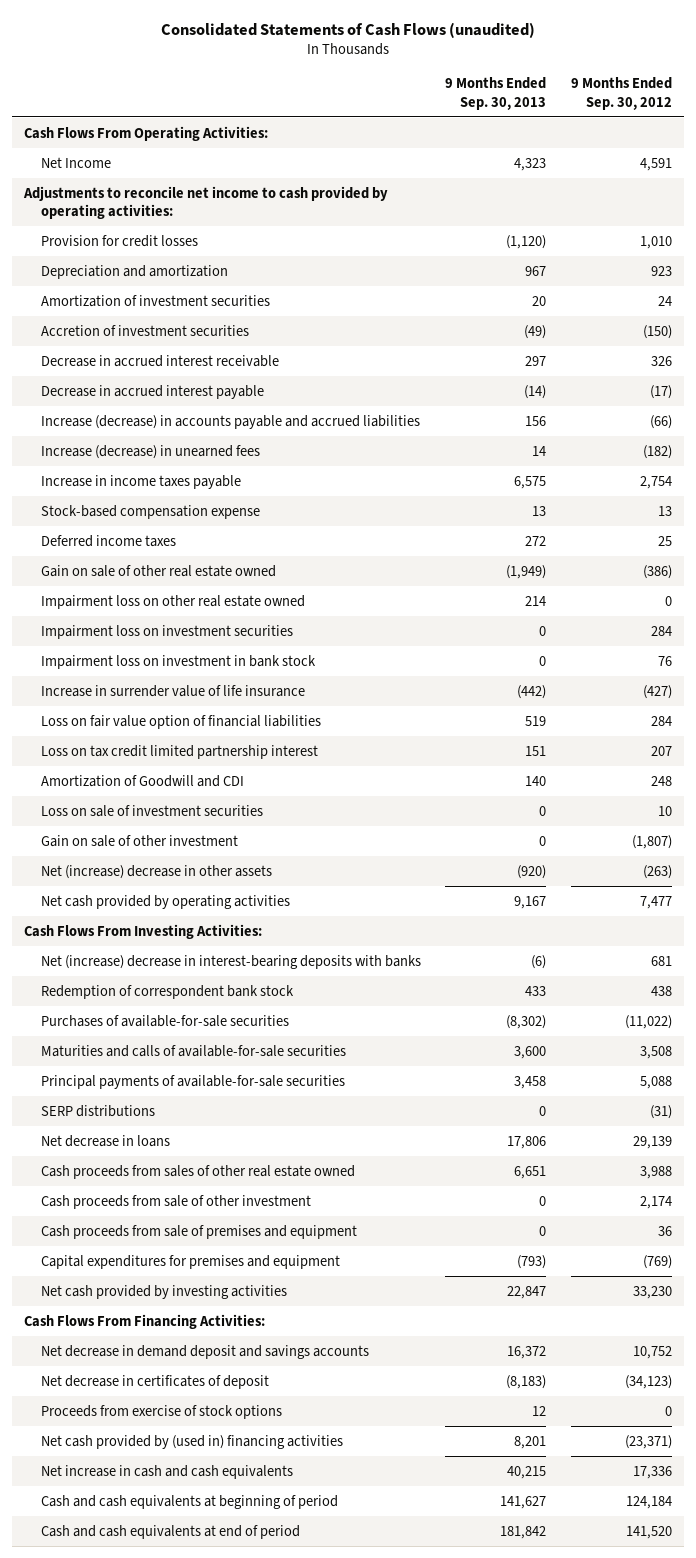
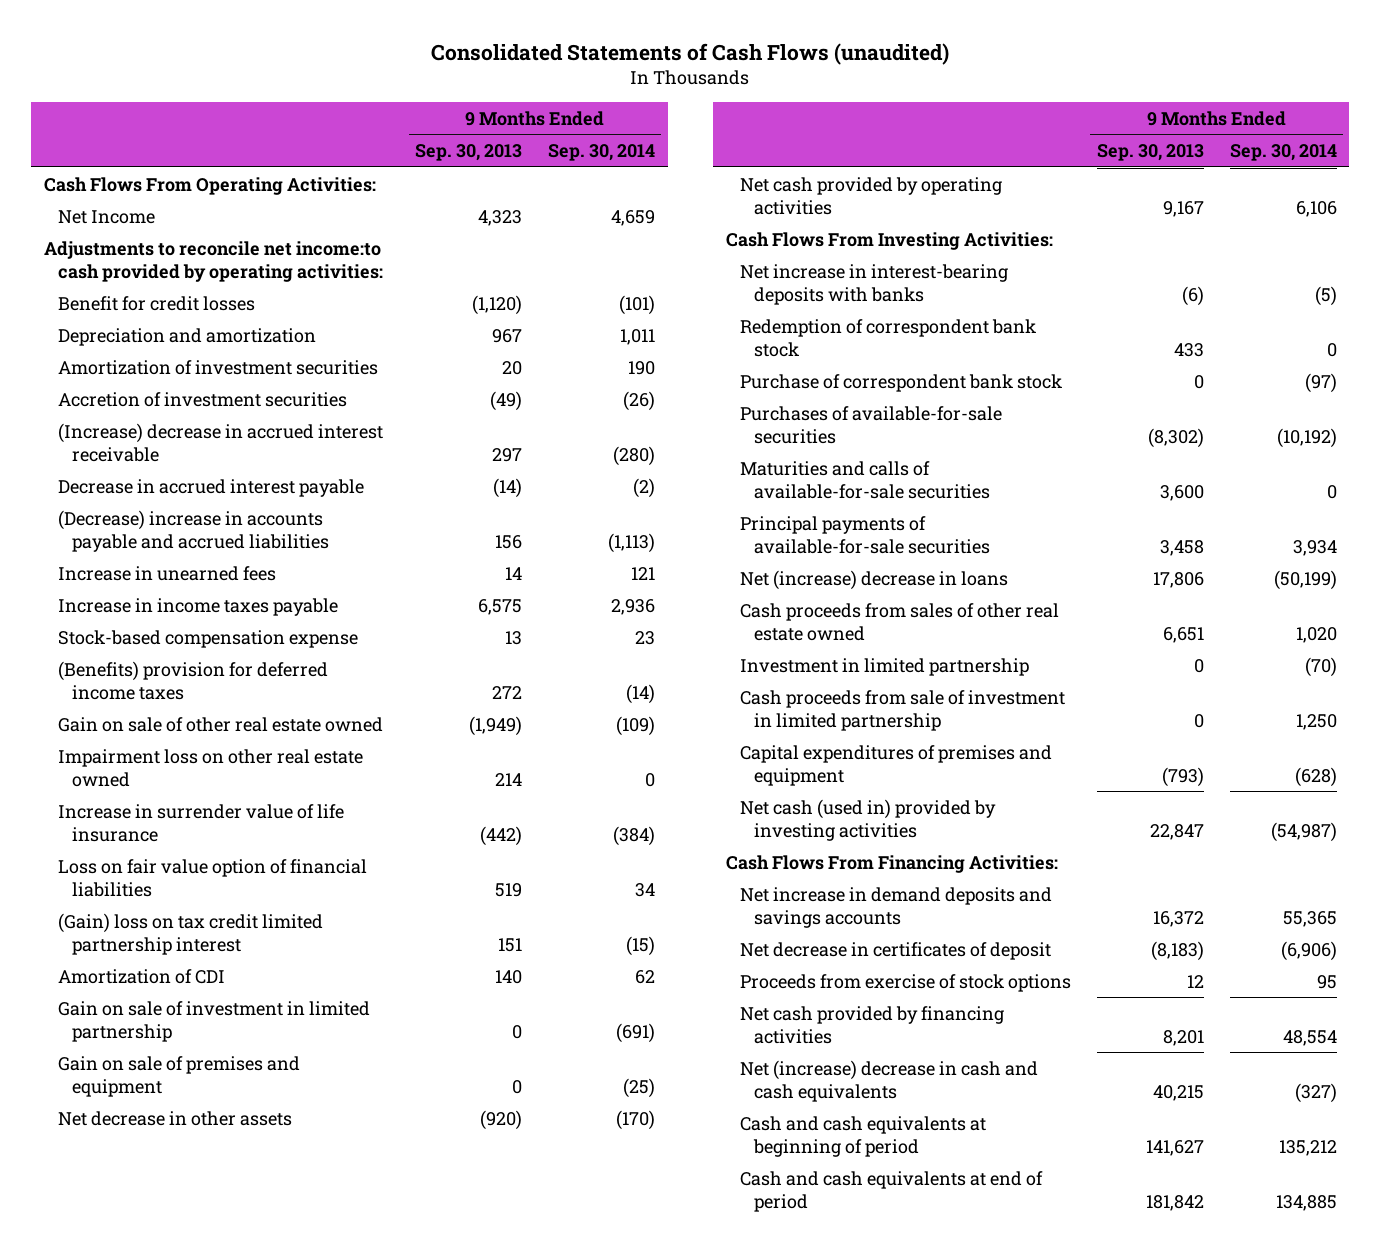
- | 9 Months Ended Sep. 30, 2013 | 9 Months Ended Sep. 30, 2012
+ | 9 Months Ended Sep. 30, 2013 | 9 Months Ended Sep. 30, 2014
- Adjustments to reconcile net income to cash provided by operating activities:
- Provision for credit losses | (1,120) | 1,010
+ Adjustments to reconcile net income:to cash provided by operating activities:
+ Benefit for credit losses | (1,120) | (101)
- Decrease in accrued interest receivable | 297 | 326
+ (Increase) decrease in accrued interest receivable | 297 | (280)
- Increase (decrease) in accounts payable and accrued liabilities | 156 | (66)
- Increase (decrease) in unearned fees | 14 | (182)
+ (Decrease) increase in accounts payable and accrued liabilities | 156 | (1,113)
+ Increase in unearned fees | 14 | 121
- Deferred income taxes | 272 | 25
+ (Benefits) provision for deferred income taxes | 272 | (14)
- Impairment loss on investment securities | 0 | 284
- Impairment loss on investment in bank stock | 0 | 76
- Loss on tax credit limited partnership interest | 151 | 207
- Amortization of Goodwill and CDI | 140 | 248
- Loss on sale of investment securities | 0 | 10
- Gain on sale of other investment | 0 | (1,807)
- Net (increase) decrease in other assets | (920) | (263)
+ (Gain) loss on tax credit limited partnership interest | 151 | (15)
+ Amortization of CDI | 140 | 62
+ Gain on sale of investment in limited partnership | 0 | (691)
+ Gain on sale of premises and equipment | 0 | (25)
+ Net decrease in other assets | (920) | (170)
- Net (increase) decrease in interest-bearing deposits with banks | (6) | 681
+ Net increase in interest-bearing deposits with banks | (6) | (5)
+ Purchase of correspondent bank stock | 0 | (97)
- SERP distributions | 0 | (31)
- Net decrease in loans | 17,806 | 29,139
+ Net (increase) decrease in loans | 17,806 | (50,199)
- Cash proceeds from sale of other investment | 0 | 2,174
- Cash proceeds from sale of premises and equipment | 0 | 36
- Capital expenditures for premises and equipment | (793) | (769)
- Net cash provided by investing activities | 22,847 | 33,230
+ Investment in limited partnership | 0 | (70)
+ Cash proceeds from sale of investment in limited partnership | 0 | 1,250
+ Capital expenditures of premises and equipment | (793) | (628)
+ Net cash (used in) provided by investing activities | 22,847 | (54,987)
- Net decrease in demand deposit and savings accounts | 16,372 | 10,752
+ Net increase in demand deposits and savings accounts | 16,372 | 55,365
- Net cash provided by (used in) financing activities | 8,201 | (23,371)
- Net increase in cash and cash equivalents | 40,215 | 17,336
+ Net cash provided by financing activities | 8,201 | 48,554
+ Net (increase) decrease in cash and cash equivalents | 40,215 | (327)

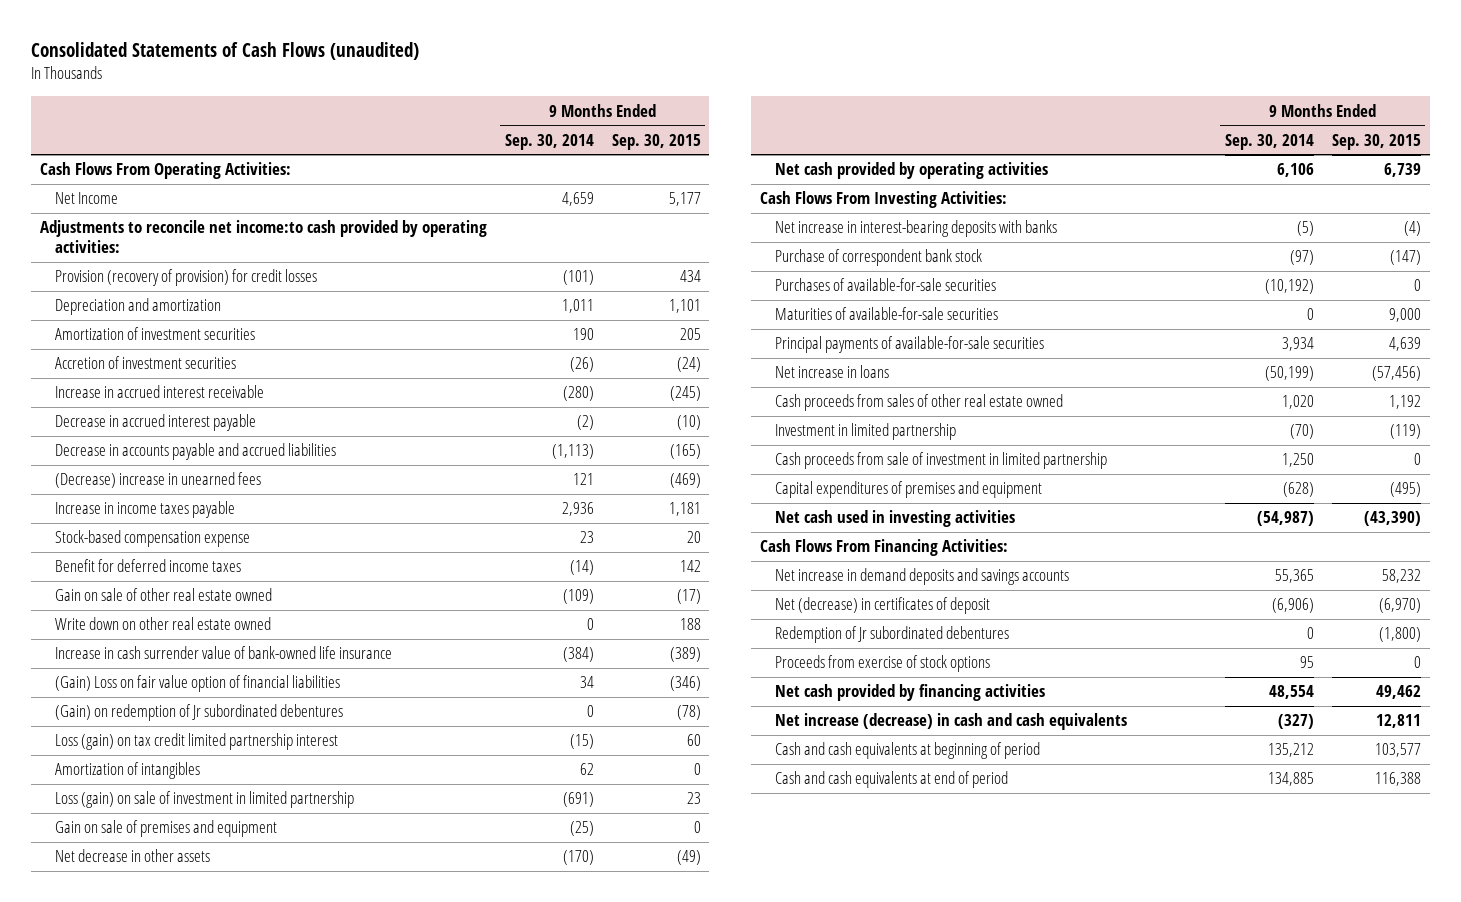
- | 9 Months Ended Sep. 30, 2013 | 9 Months Ended Sep. 30, 2014
+ | 9 Months Ended Sep. 30, 2014 | 9 Months Ended Sep. 30, 2015
- Benefit for credit losses | (1,120) | (101)
+ Provision (recovery of provision) for credit losses | (101) | 434
- (Increase) decrease in accrued interest receivable | 297 | (280)
+ Increase in accrued interest receivable | (280) | (245)
- (Decrease) increase in accounts payable and accrued liabilities | 156 | (1,113)
- Increase in unearned fees | 14 | 121
+ Decrease in accounts payable and accrued liabilities | (1,113) | (165)
+ (Decrease) increase in unearned fees | 121 | (469)
- (Benefits) provision for deferred income taxes | 272 | (14)
+ Benefit for deferred income taxes | (14) | 142
- Impairment loss on other real estate owned | 214 | 0
- Increase in surrender value of life insurance | (442) | (384)
- Loss on fair value option of financial liabilities | 519 | 34
- (Gain) loss on tax credit limited partnership interest | 151 | (15)
- Amortization of CDI | 140 | 62
- Gain on sale of investment in limited partnership | 0 | (691)
+ Write down on other real estate owned | 0 | 188
+ Increase in cash surrender value of bank-owned life insurance | (384) | (389)
+ (Gain) Loss on fair value option of financial liabilities | 34 | (346)
+ (Gain) on redemption of Jr subordinated debentures | 0 | (78)
+ Loss (gain) on tax credit limited partnership interest | (15) | 60
+ Amortization of intangibles | 62 | 0
+ Loss (gain) on sale of investment in limited partnership | (691) | 23
- Redemption of correspondent bank stock | 433 | 0
- Maturities and calls of available-for-sale securities | 3,600 | 0
+ Maturities of available-for-sale securities | 0 | 9,000
- Net (increase) decrease in loans | 17,806 | (50,199)
+ Net increase in loans | (50,199) | (57,456)
- Net cash (used in) provided by investing activities | 22,847 | (54,987)
+ Net cash used in investing activities | (54,987) | (43,390)
- Net decrease in certificates of deposit | (8,183) | (6,906)
+ Net (decrease) in certificates of deposit | (6,906) | (6,970)
+ Redemption of Jr subordinated debentures | 0 | (1,800)
- Net (increase) decrease in cash and cash equivalents | 40,215 | (327)
+ Net increase (decrease) in cash and cash equivalents | (327) | 12,811

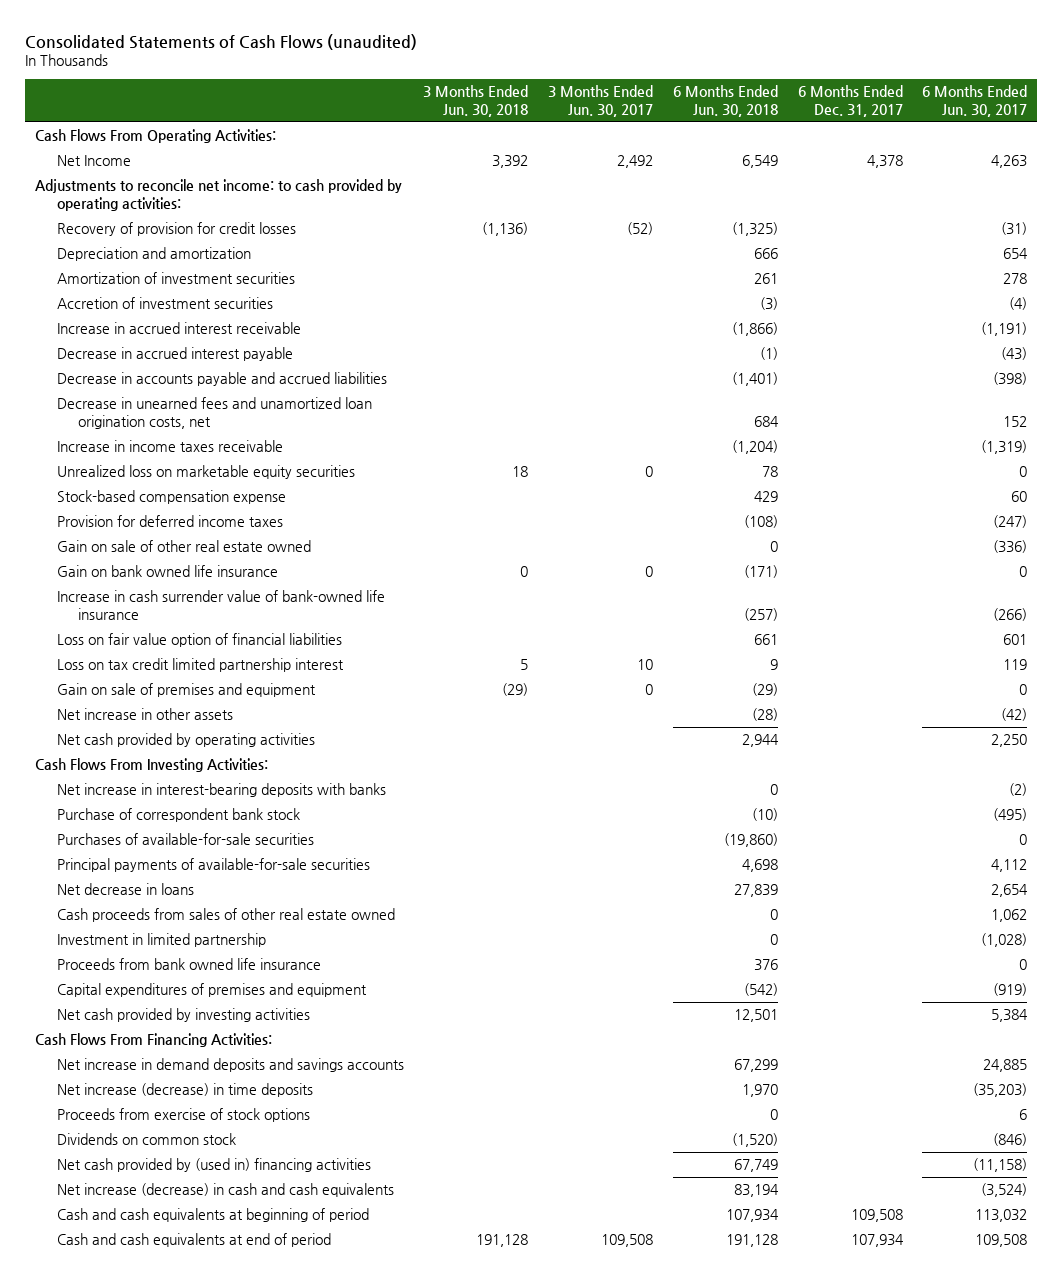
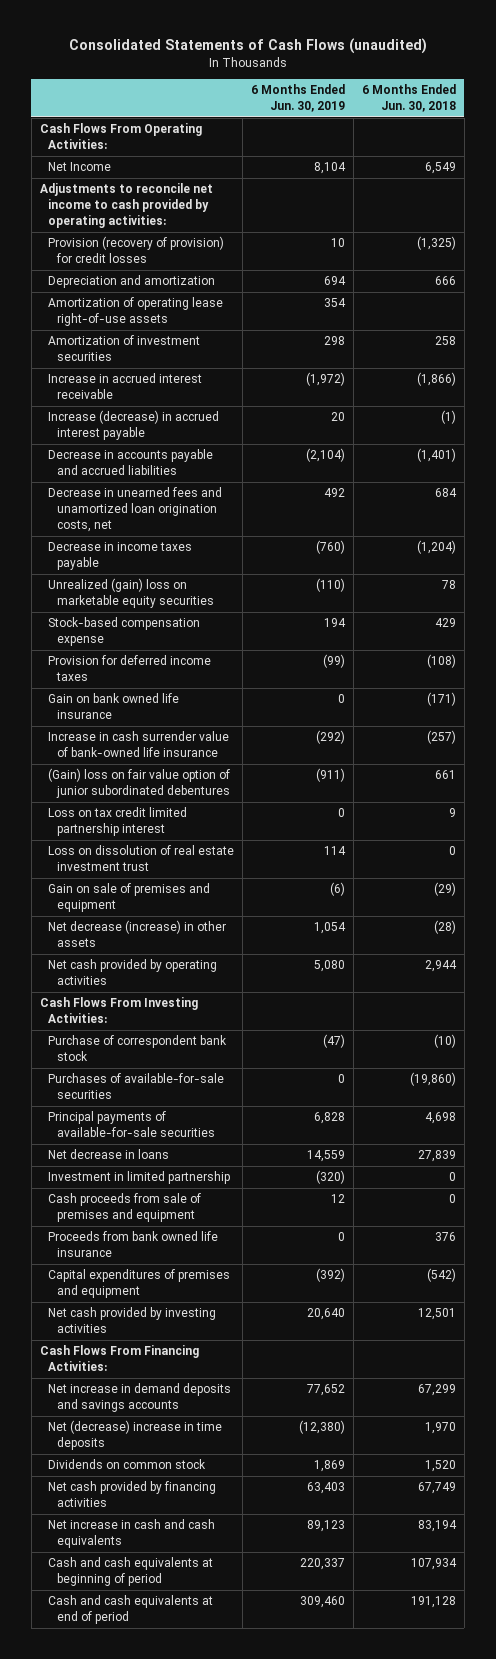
- | 3 Months Ended Jun. 30, 2018 | 3 Months Ended Jun. 30, 2017 | 6 Months Ended Jun. 30, 2018 | 6 Months Ended Dec. 31, 2017 | 6 Months Ended Jun. 30, 2017
+ | 6 Months Ended Jun. 30, 2019 | 6 Months Ended Jun. 30, 2018
- Adjustments to reconcile net income: to cash provided by operating activities:
- Recovery of provision for credit losses | (1,136) | (52) | (1,325) | | (31)
+ Adjustments to reconcile net income to cash provided by operating activities:
+ Provision (recovery of provision) for credit losses | 10 | (1,325)
- Amortization of investment securities | | | 261 | | 278
- Accretion of investment securities | | | (3) | | (4)
+ Amortization of operating lease right-of-use assets | 354 |
+ Amortization of investment securities | 298 | 258
- Decrease in accrued interest payable | | | (1) | | (43)
+ Increase (decrease) in accrued interest payable | 20 | (1)
- Increase in income taxes receivable | | | (1,204) | | (1,319)
- Unrealized loss on marketable equity securities | 18 | 0 | 78 | | 0
+ Decrease in income taxes payable | (760) | (1,204)
+ Unrealized (gain) loss on marketable equity securities | (110) | 78
- Gain on sale of other real estate owned | | | 0 | | (336)
- Loss on fair value option of financial liabilities | | | 661 | | 601
+ (Gain) loss on fair value option of junior subordinated debentures | (911) | 661
+ Loss on dissolution of real estate investment trust | 114 | 0
- Net increase in other assets | | | (28) | | (42)
+ Net decrease (increase) in other assets | 1,054 | (28)
- Net increase in interest-bearing deposits with banks | | | 0 | | (2)
- Cash proceeds from sales of other real estate owned | | | 0 | | 1,062
+ Cash proceeds from sale of premises and equipment | 12 | 0
- Net increase (decrease) in time deposits | | | 1,970 | | (35,203)
- Proceeds from exercise of stock options | | | 0 | | 6
- Dividends on common stock | | | (1,520) | | (846)
- Net cash provided by (used in) financing activities | | | 67,749 | | (11,158)
- Net increase (decrease) in cash and cash equivalents | | | 83,194 | | (3,524)
+ Net (decrease) increase in time deposits | (12,380) | 1,970
+ Dividends on common stock | 1,869 | 1,520
+ Net cash provided by financing activities | 63,403 | 67,749
+ Net increase in cash and cash equivalents | 89,123 | 83,194

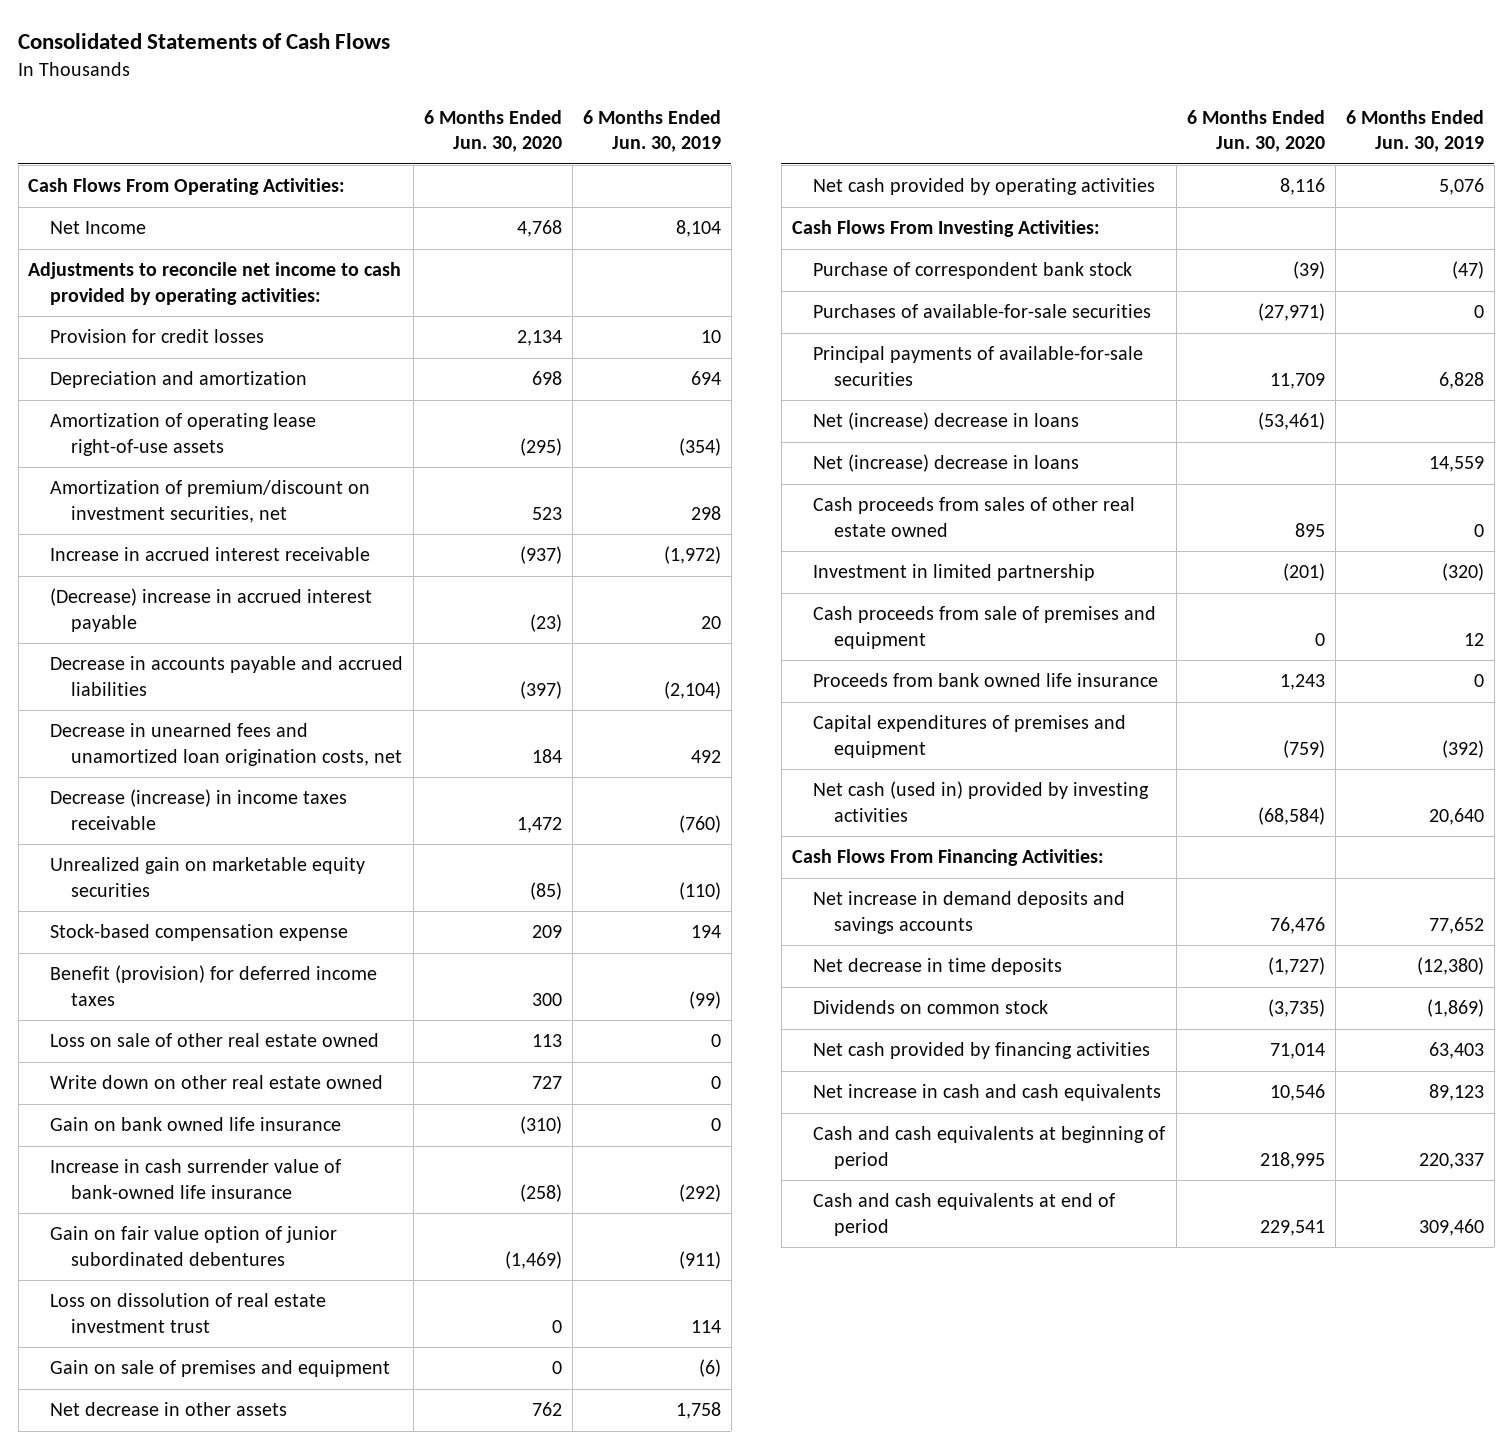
- Consolidated Statements of Cash Flows (unaudited)
+ Consolidated Statements of Cash Flows
- | 6 Months Ended Jun. 30, 2019 | 6 Months Ended Jun. 30, 2018
+ | 6 Months Ended Jun. 30, 2020 | 6 Months Ended Jun. 30, 2019
- Provision (recovery of provision) for credit losses | 10 | (1,325)
+ Provision for credit losses | 2,134 | 10
- Amortization of operating lease right-of-use assets | 354 |
- Amortization of investment securities | 298 | 258
+ Amortization of operating lease right-of-use assets | (295) | (354)
+ Amortization of premium/discount on investment securities, net | 523 | 298
- Increase (decrease) in accrued interest payable | 20 | (1)
+ (Decrease) increase in accrued interest payable | (23) | 20
- Decrease in income taxes payable | (760) | (1,204)
- Unrealized (gain) loss on marketable equity securities | (110) | 78
+ Decrease (increase) in income taxes receivable | 1,472 | (760)
+ Unrealized gain on marketable equity securities | (85) | (110)
- Provision for deferred income taxes | (99) | (108)
+ Benefit (provision) for deferred income taxes | 300 | (99)
+ Loss on sale of other real estate owned | 113 | 0
+ Write down on other real estate owned | 727 | 0
- (Gain) loss on fair value option of junior subordinated debentures | (911) | 661
- Loss on tax credit limited partnership interest | 0 | 9
+ Gain on fair value option of junior subordinated debentures | (1,469) | (911)
- Net decrease (increase) in other assets | 1,054 | (28)
- Net cash provided by operating activities | 5,080 | 2,944
+ Net decrease in other assets | 762 | 1,758
+ Net cash provided by operating activities | 8,116 | 5,076
- Net decrease in loans | 14,559 | 27,839
+ Net (increase) decrease in loans | (53,461) |
+ Net (increase) decrease in loans | | 14,559
+ Cash proceeds from sales of other real estate owned | 895 | 0
- Net cash provided by investing activities | 20,640 | 12,501
+ Net cash (used in) provided by investing activities | (68,584) | 20,640
- Net (decrease) increase in time deposits | (12,380) | 1,970
- Dividends on common stock | 1,869 | 1,520
+ Net decrease in time deposits | (1,727) | (12,380)
+ Dividends on common stock | (3,735) | (1,869)

